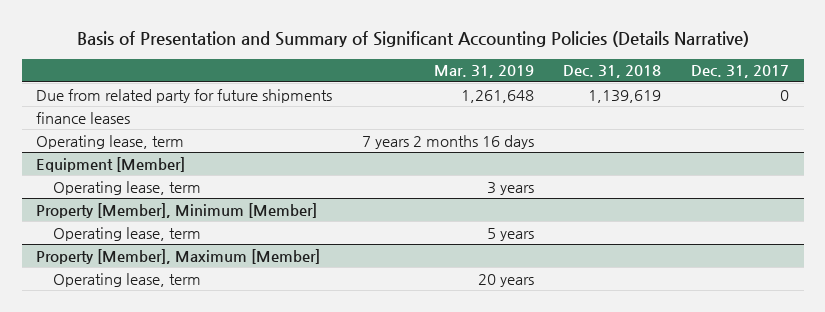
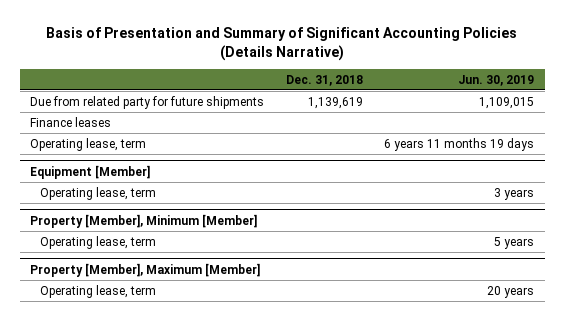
- | Mar. 31, 2019 | Dec. 31, 2018 | Dec. 31, 2017
+ | Dec. 31, 2018 | Jun. 30, 2019
- finance leases
+ Finance leases

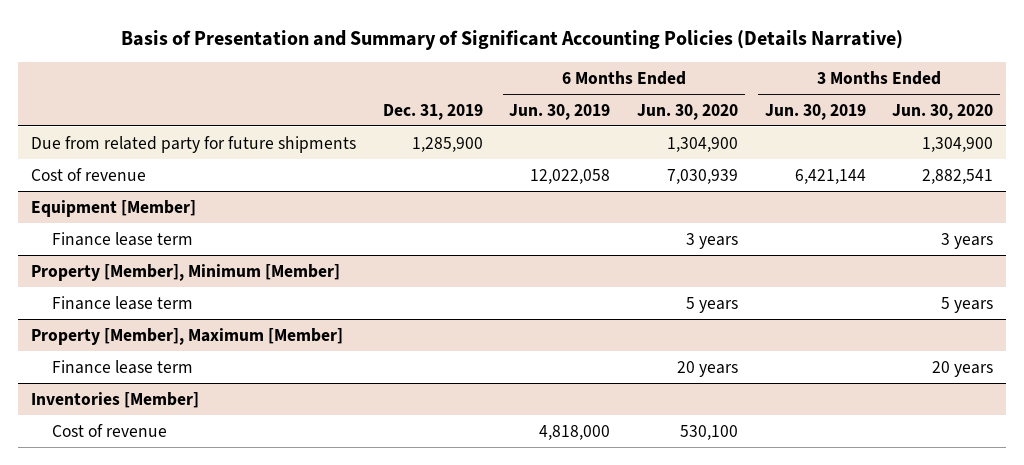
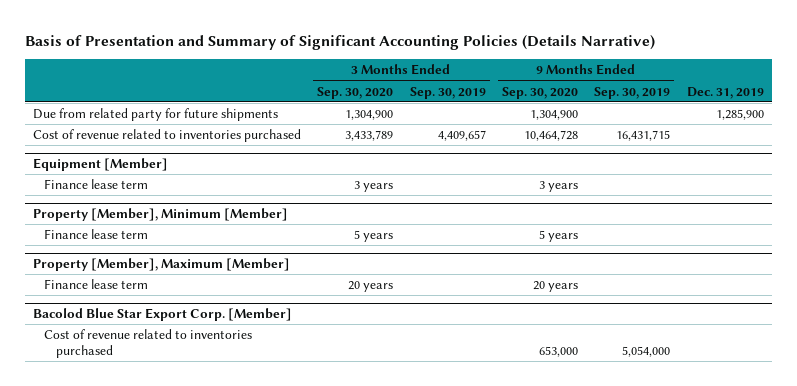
- | Dec. 31, 2019 | 6 Months Ended Jun. 30, 2019 | 6 Months Ended Jun. 30, 2020 | 3 Months Ended Jun. 30, 2019 | 3 Months Ended Jun. 30, 2020
+ | 3 Months Ended Sep. 30, 2020 | 3 Months Ended Sep. 30, 2019 | 9 Months Ended Sep. 30, 2020 | 9 Months Ended Sep. 30, 2019 | Dec. 31, 2019
- Cost of revenue | | 12,022,058 | 7,030,939 | 6,421,144 | 2,882,541
+ Cost of revenue related to inventories purchased | 3,433,789 | 4,409,657 | 10,464,728 | 16,431,715 |
- Inventories [Member]
- Cost of revenue | | 4,818,000 | 530,100 | |
+ Bacolod Blue Star Export Corp. [Member]
+ Cost of revenue related to inventories purchased | | | 653,000 | 5,054,000 |

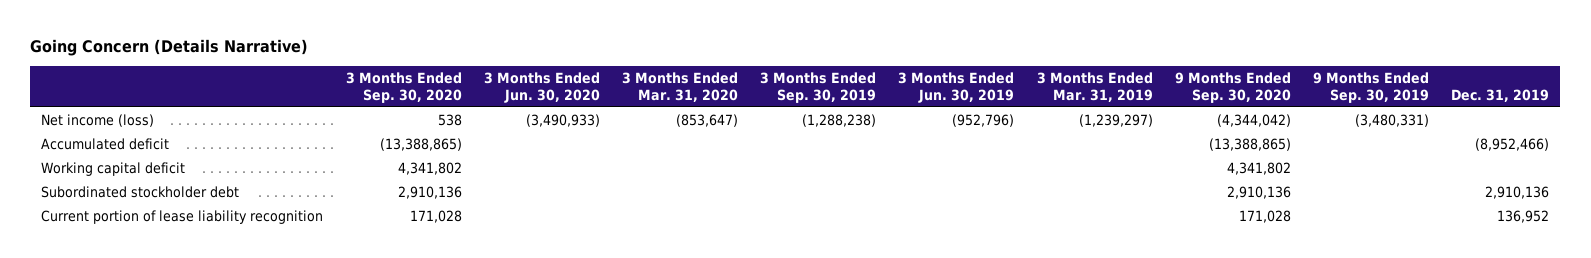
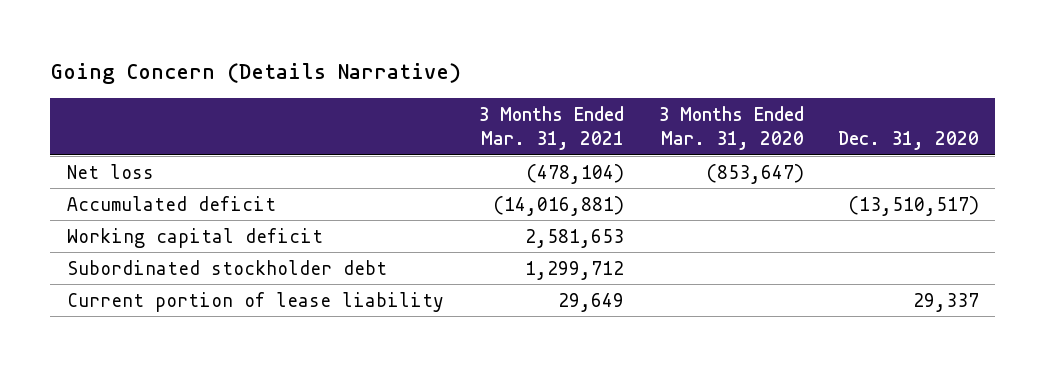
- | 3 Months Ended Sep. 30, 2020 | 3 Months Ended Jun. 30, 2020 | 3 Months Ended Mar. 31, 2020 | 3 Months Ended Sep. 30, 2019 | 3 Months Ended Jun. 30, 2019 | 3 Months Ended Mar. 31, 2019 | 9 Months Ended Sep. 30, 2020 | 9 Months Ended Sep. 30, 2019 | Dec. 31, 2019
+ | 3 Months Ended Mar. 31, 2021 | 3 Months Ended Mar. 31, 2020 | Dec. 31, 2020
- Net income (loss) | 538 | (3,490,933) | (853,647) | (1,288,238) | (952,796) | (1,239,297) | (4,344,042) | (3,480,331) |
+ Net loss | (478,104) | (853,647) |
- Current portion of lease liability recognition | 171,028 | | | | | | 171,028 | | 136,952
+ Current portion of lease liability | 29,649 | | 29,337

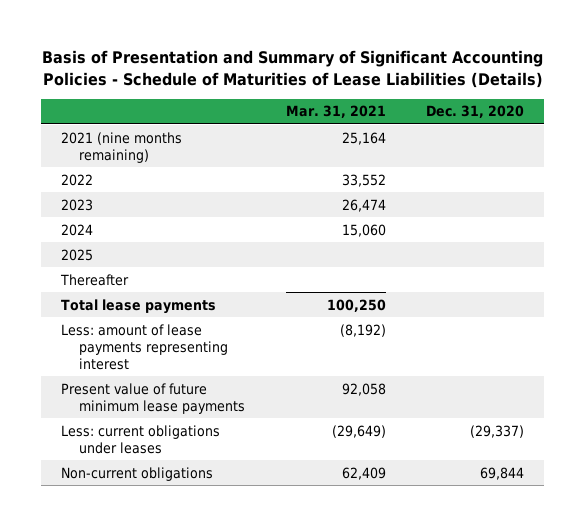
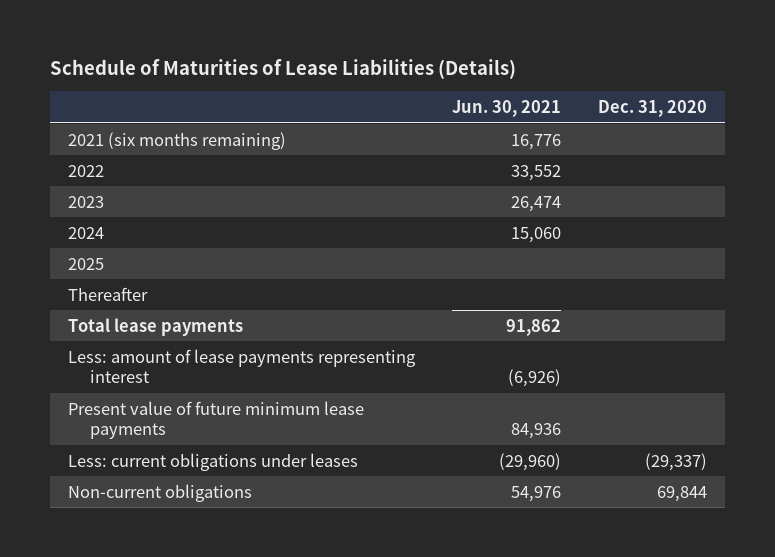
- Basis of Presentation and Summary of Significant Accounting Policies - Schedule of Maturities of Lease Liabilities (Details)
+ Schedule of Maturities of Lease Liabilities (Details)
- | Mar. 31, 2021 | Dec. 31, 2020
+ | Jun. 30, 2021 | Dec. 31, 2020
- 2021 (nine months remaining) | 25,164 |
+ 2021 (six months remaining) | 16,776 |

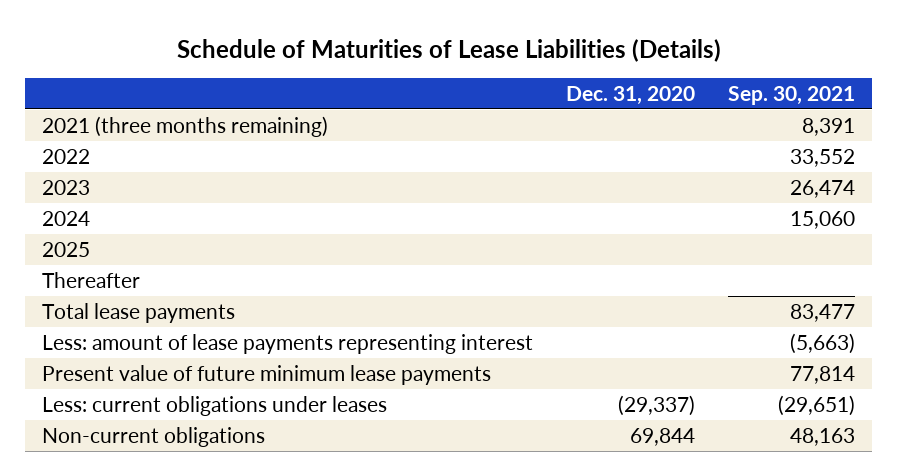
- | Jun. 30, 2021 | Dec. 31, 2020
+ | Dec. 31, 2020 | Sep. 30, 2021
- 2021 (six months remaining) | 16,776 |
+ 2021 (three months remaining) | | 8,391

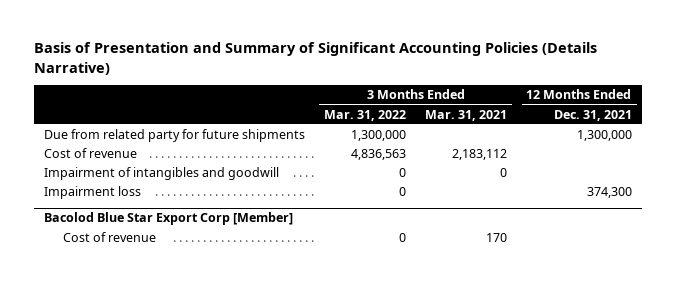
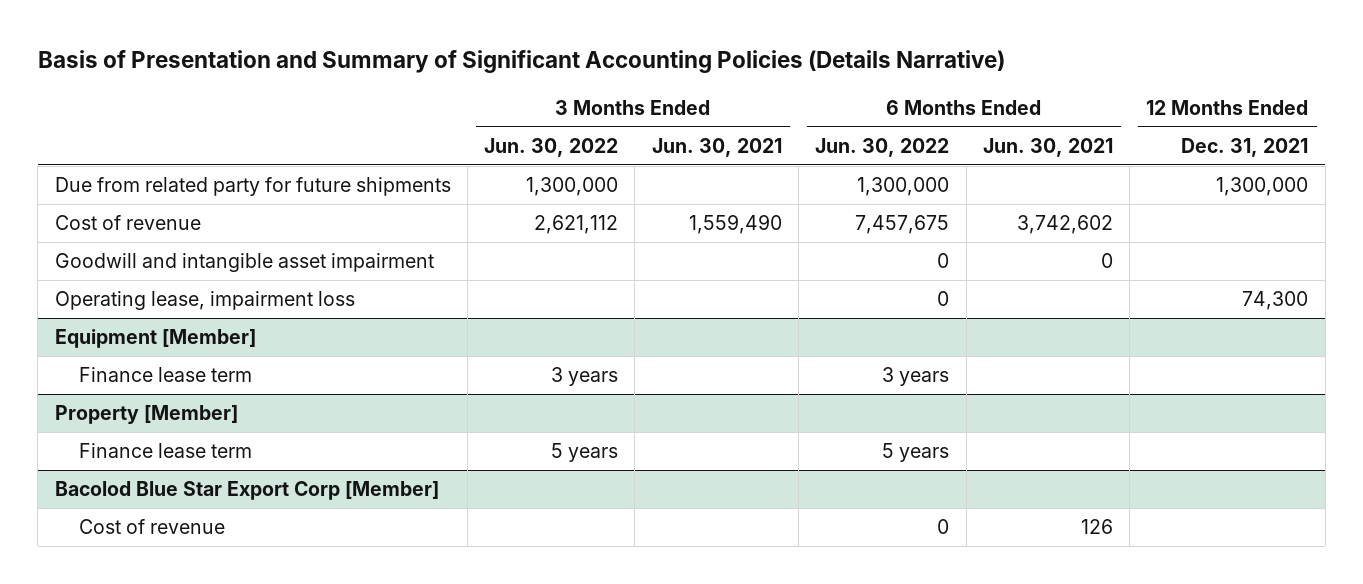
- | 3 Months Ended Mar. 31, 2022 | 3 Months Ended Mar. 31, 2021 | 12 Months Ended Dec. 31, 2021
+ | 3 Months Ended Jun. 30, 2022 | 3 Months Ended Jun. 30, 2021 | 6 Months Ended Jun. 30, 2022 | 6 Months Ended Jun. 30, 2021 | 12 Months Ended Dec. 31, 2021
- Impairment of intangibles and goodwill | 0 | 0 |
- Impairment loss | 0 | | 374,300
+ Goodwill and intangible asset impairment | | | 0 | 0 |
+ Operating lease, impairment loss | | | 0 | | 74,300
+ Equipment [Member]
+ Finance lease term | 3 years | | 3 years | |
+ Property [Member]
+ Finance lease term | 5 years | | 5 years | |

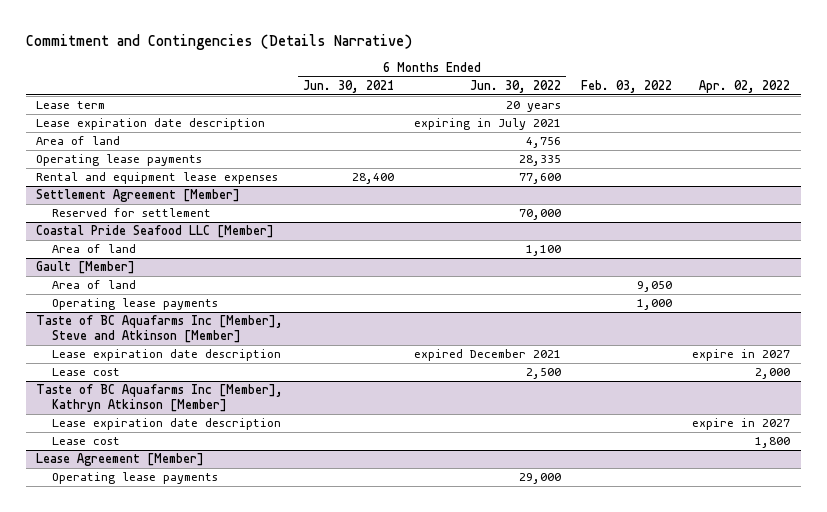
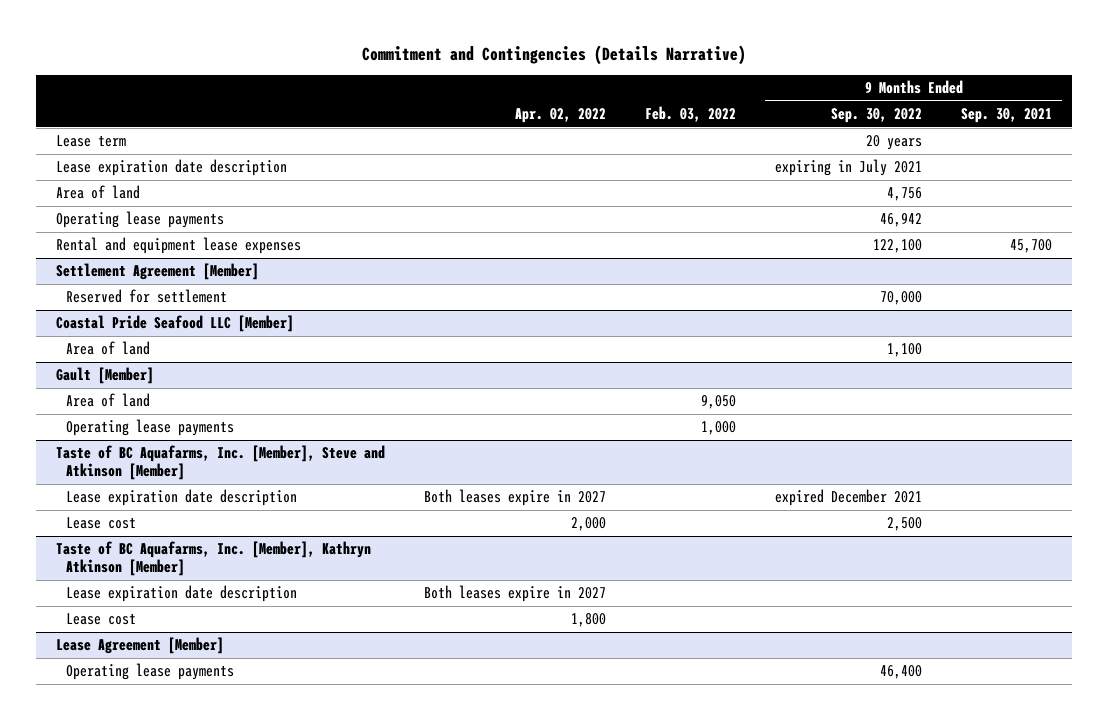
- | 6 Months Ended Jun. 30, 2021 | 6 Months Ended Jun. 30, 2022 | Feb. 03, 2022 | Apr. 02, 2022
+ | Apr. 02, 2022 | Feb. 03, 2022 | 9 Months Ended Sep. 30, 2022 | 9 Months Ended Sep. 30, 2021
- Taste of BC Aquafarms Inc [Member], Steve and Atkinson [Member]
- Lease expiration date description | | expired December 2021 | | expire in 2027
+ Taste of BC Aquafarms, Inc. [Member], Steve and Atkinson [Member]
+ Lease expiration date description | Both leases expire in 2027 | | expired December 2021 |
- Taste of BC Aquafarms Inc [Member], Kathryn Atkinson [Member]
- Lease expiration date description | | | | expire in 2027
+ Taste of BC Aquafarms, Inc. [Member], Kathryn Atkinson [Member]
+ Lease expiration date description | Both leases expire in 2027 | | |

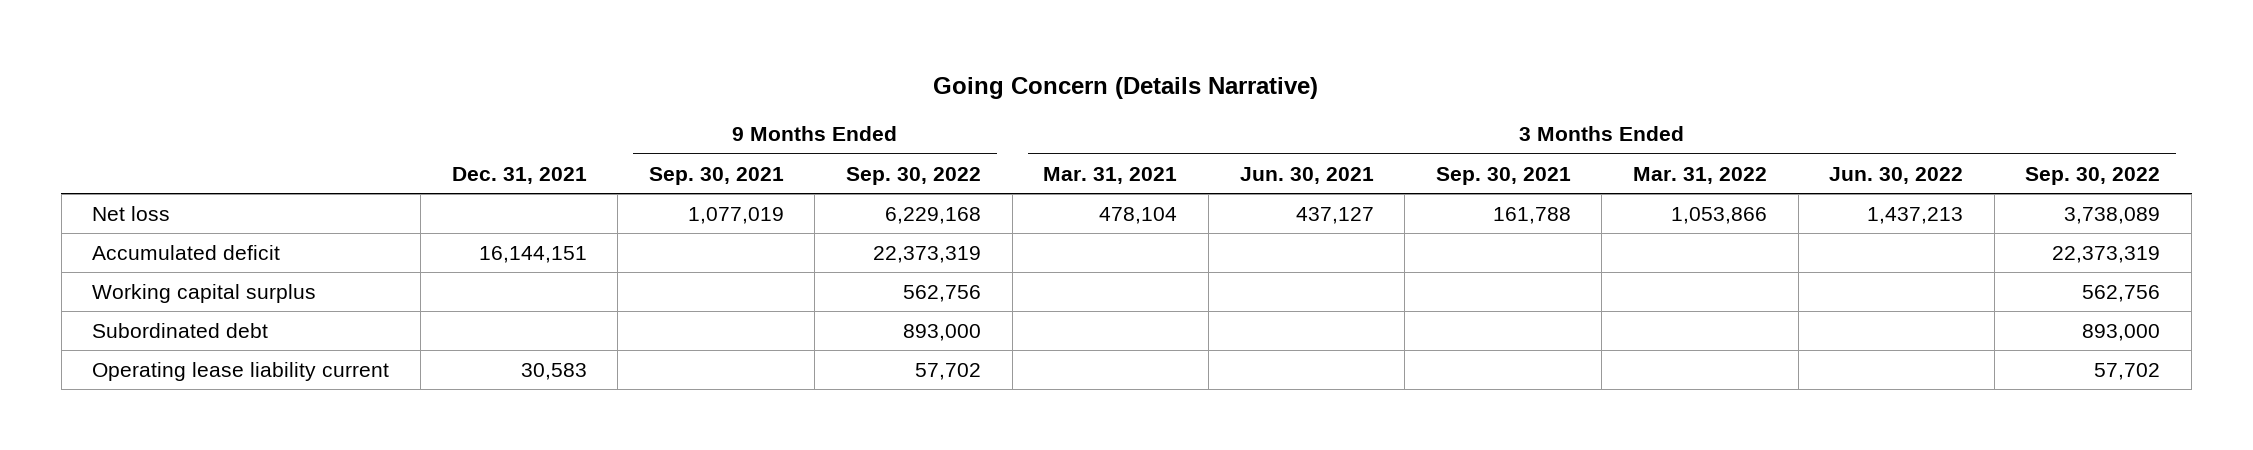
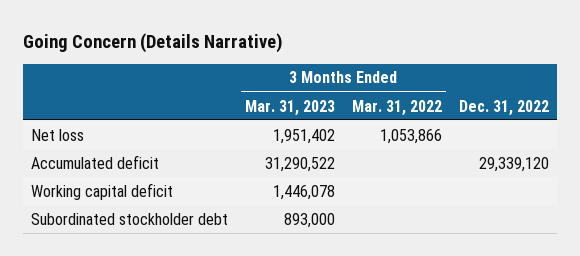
- | Dec. 31, 2021 | 9 Months Ended Sep. 30, 2021 | 9 Months Ended Sep. 30, 2022 | 3 Months Ended Mar. 31, 2021 | 3 Months Ended Jun. 30, 2021 | 3 Months Ended Sep. 30, 2021 | 3 Months Ended Mar. 31, 2022 | 3 Months Ended Jun. 30, 2022 | 3 Months Ended Sep. 30, 2022
+ | 3 Months Ended Mar. 31, 2023 | 3 Months Ended Mar. 31, 2022 | Dec. 31, 2022
- Working capital surplus | | | 562,756 | | | | | | 562,756
- Subordinated debt | | | 893,000 | | | | | | 893,000
- Operating lease liability current | 30,583 | | 57,702 | | | | | | 57,702
+ Working capital deficit | 1,446,078 | |
+ Subordinated stockholder debt | 893,000 | |

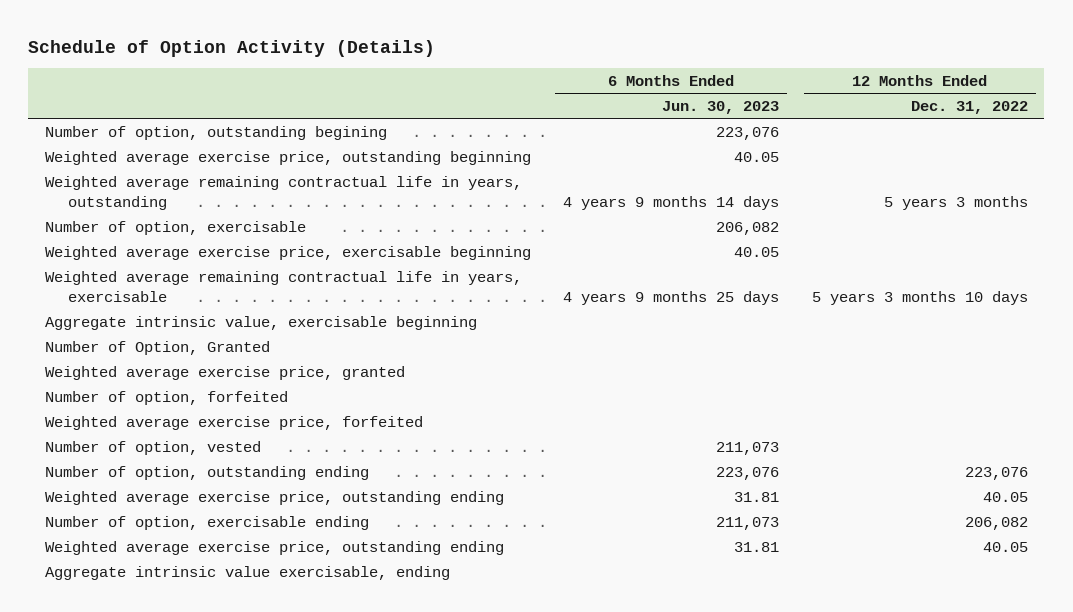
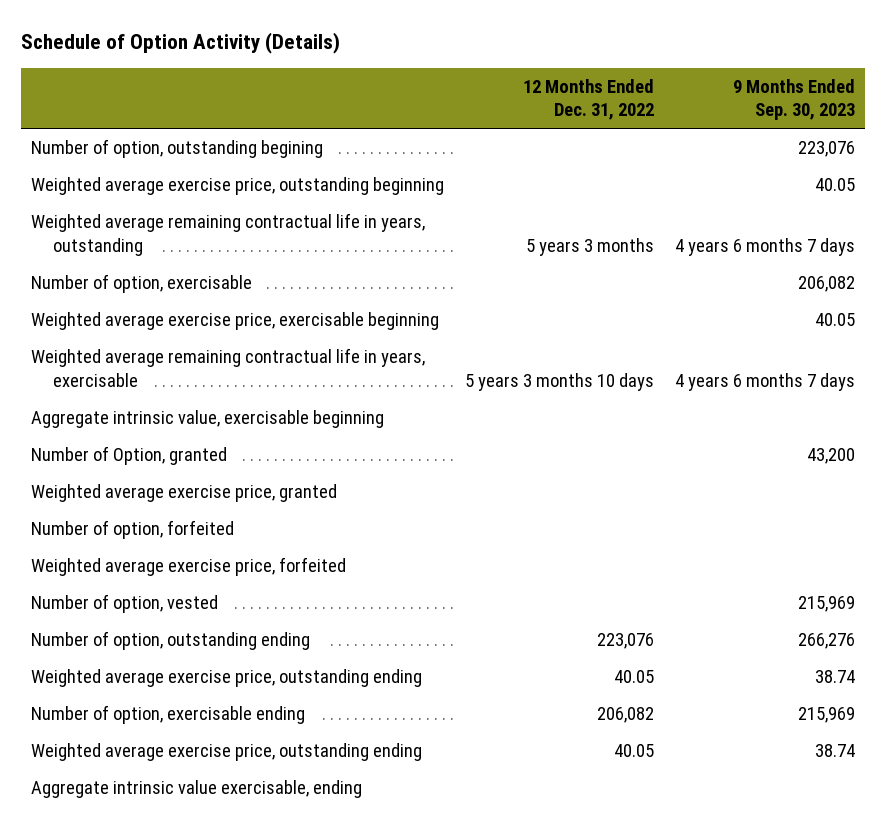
- | 6 Months Ended Jun. 30, 2023 | 12 Months Ended Dec. 31, 2022
+ | 12 Months Ended Dec. 31, 2022 | 9 Months Ended Sep. 30, 2023
- Number of Option, Granted
+ Number of Option, granted | | 43,200

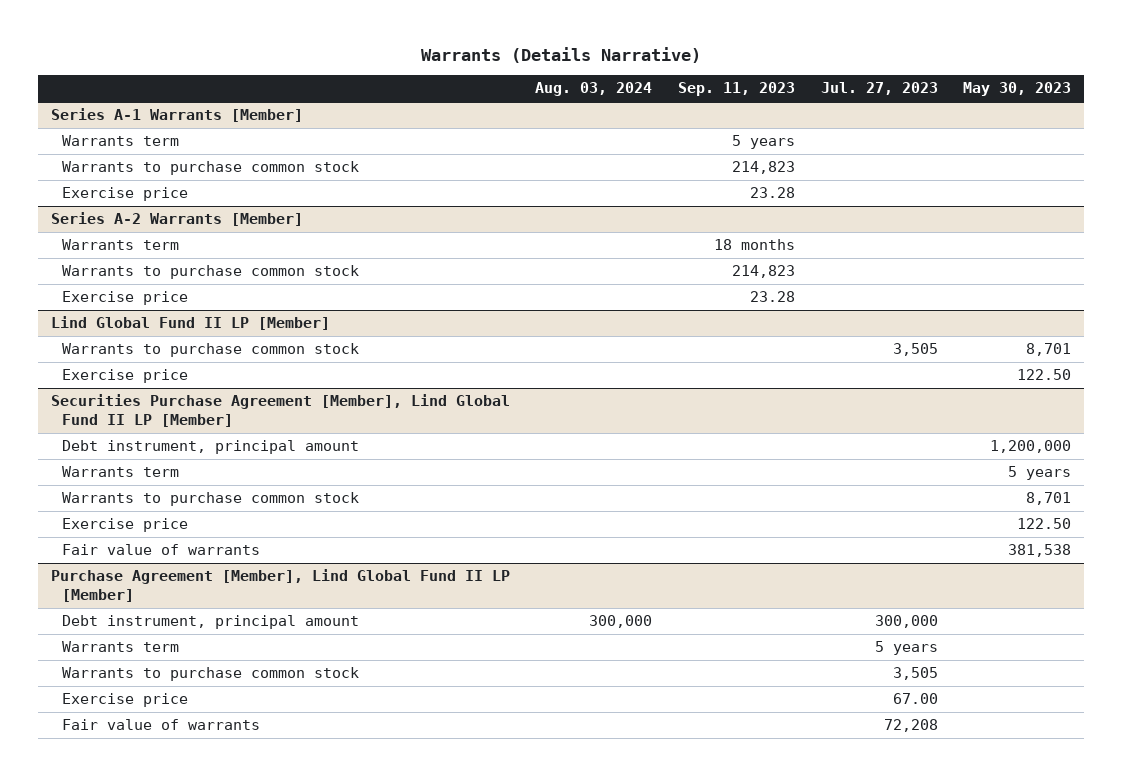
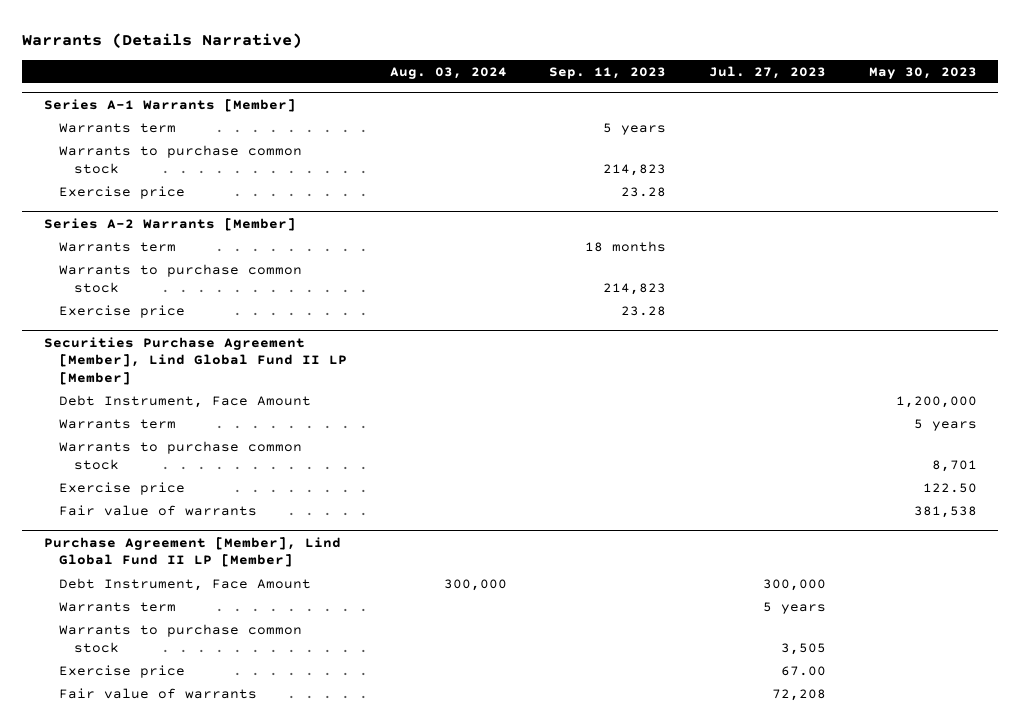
- Lind Global Fund II LP [Member]
- Warrants to purchase common stock | | | 3,505 | 8,701
- Exercise price | | | | 122.50
@ Securities Purchase Agreement [Member], Lind Global Fund II LP [Member]
- Debt instrument, principal amount | | | | 1,200,000
+ Debt Instrument, Face Amount | | | | 1,200,000
@ Purchase Agreement [Member], Lind Global Fund II LP [Member]
- Debt instrument, principal amount | 300,000 | | 300,000 |
+ Debt Instrument, Face Amount | 300,000 | | 300,000 |

